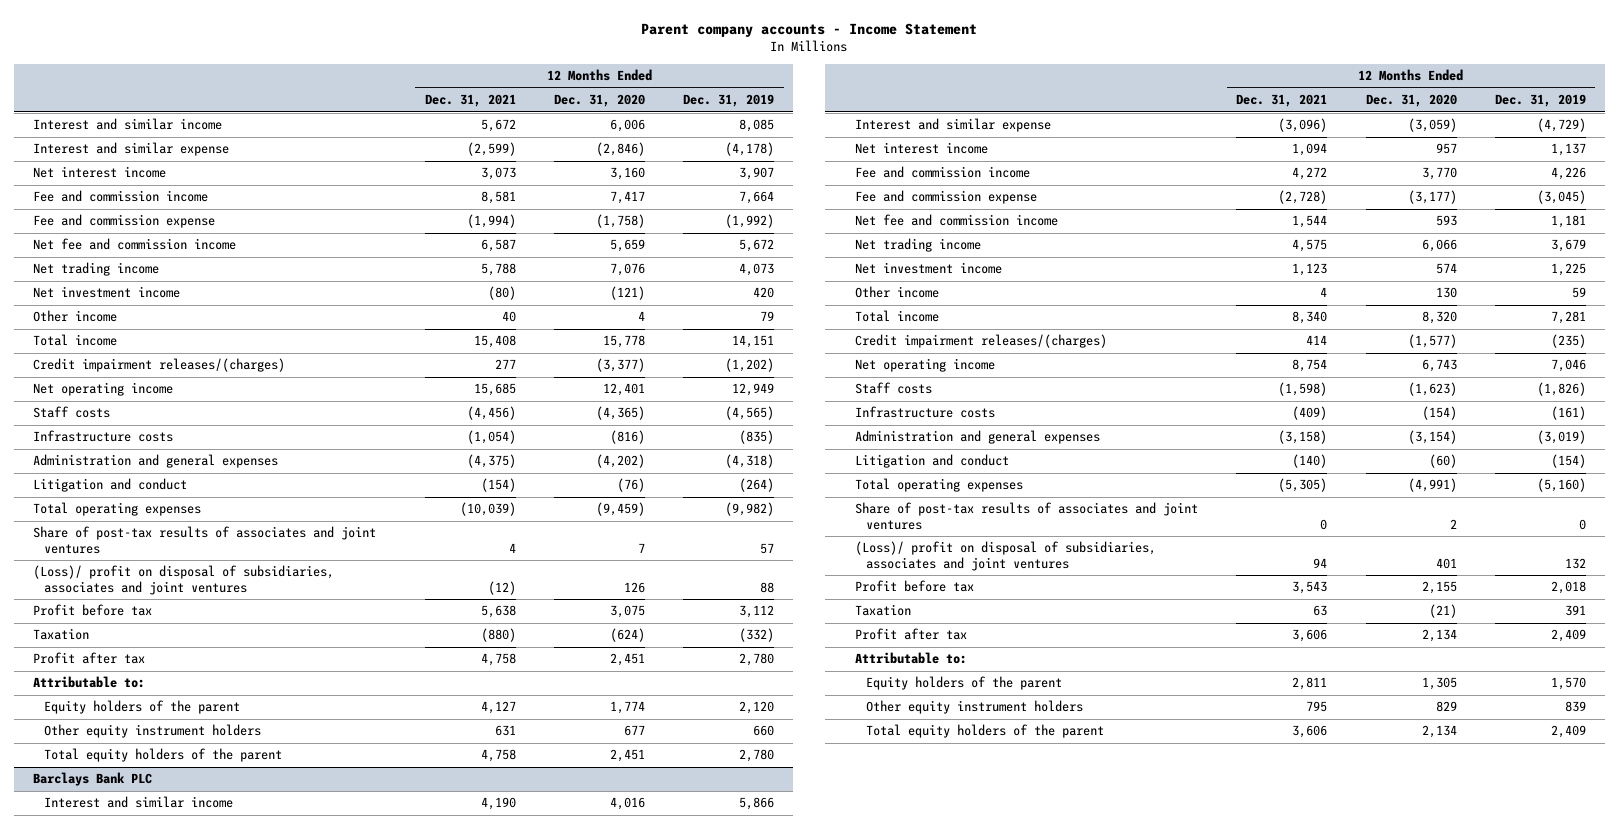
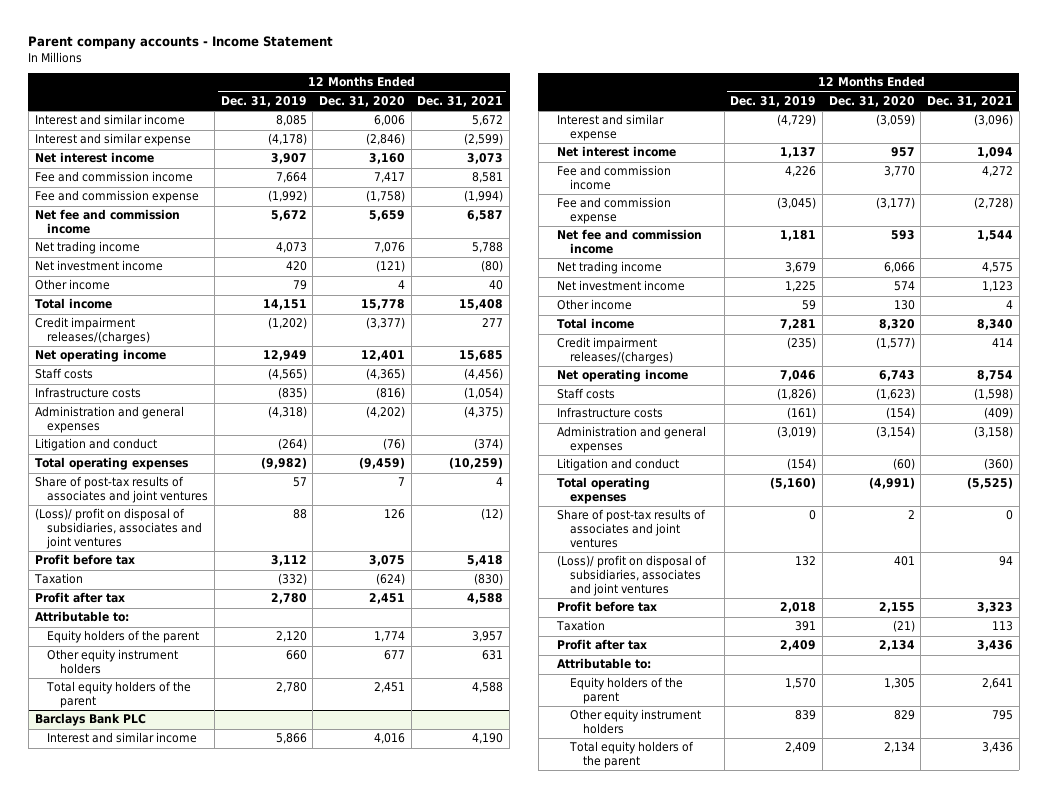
- | 12 Months Ended Dec. 31, 2021 | 12 Months Ended Dec. 31, 2020 | 12 Months Ended Dec. 31, 2019
+ | 12 Months Ended Dec. 31, 2019 | 12 Months Ended Dec. 31, 2020 | 12 Months Ended Dec. 31, 2021
- Litigation and conduct | (154) | (76) | (264)
- Total operating expenses | (10,039) | (9,459) | (9,982)
+ Litigation and conduct | (264) | (76) | (374)
+ Total operating expenses | (9,982) | (9,459) | (10,259)
- Profit before tax | 5,638 | 3,075 | 3,112
- Taxation | (880) | (624) | (332)
- Profit after tax | 4,758 | 2,451 | 2,780
+ Profit before tax | 3,112 | 3,075 | 5,418
+ Taxation | (332) | (624) | (830)
+ Profit after tax | 2,780 | 2,451 | 4,588
- Equity holders of the parent | 4,127 | 1,774 | 2,120
+ Equity holders of the parent | 2,120 | 1,774 | 3,957
- Total equity holders of the parent | 4,758 | 2,451 | 2,780
+ Total equity holders of the parent | 2,780 | 2,451 | 4,588
@ Barclays Bank PLC
- Litigation and conduct | (140) | (60) | (154)
- Total operating expenses | (5,305) | (4,991) | (5,160)
+ Litigation and conduct | (154) | (60) | (360)
+ Total operating expenses | (5,160) | (4,991) | (5,525)
- Profit before tax | 3,543 | 2,155 | 2,018
- Taxation | 63 | (21) | 391
- Profit after tax | 3,606 | 2,134 | 2,409
+ Profit before tax | 2,018 | 2,155 | 3,323
+ Taxation | 391 | (21) | 113
+ Profit after tax | 2,409 | 2,134 | 3,436
- Equity holders of the parent | 2,811 | 1,305 | 1,570
+ Equity holders of the parent | 1,570 | 1,305 | 2,641
- Total equity holders of the parent | 3,606 | 2,134 | 2,409
+ Total equity holders of the parent | 2,409 | 2,134 | 3,436

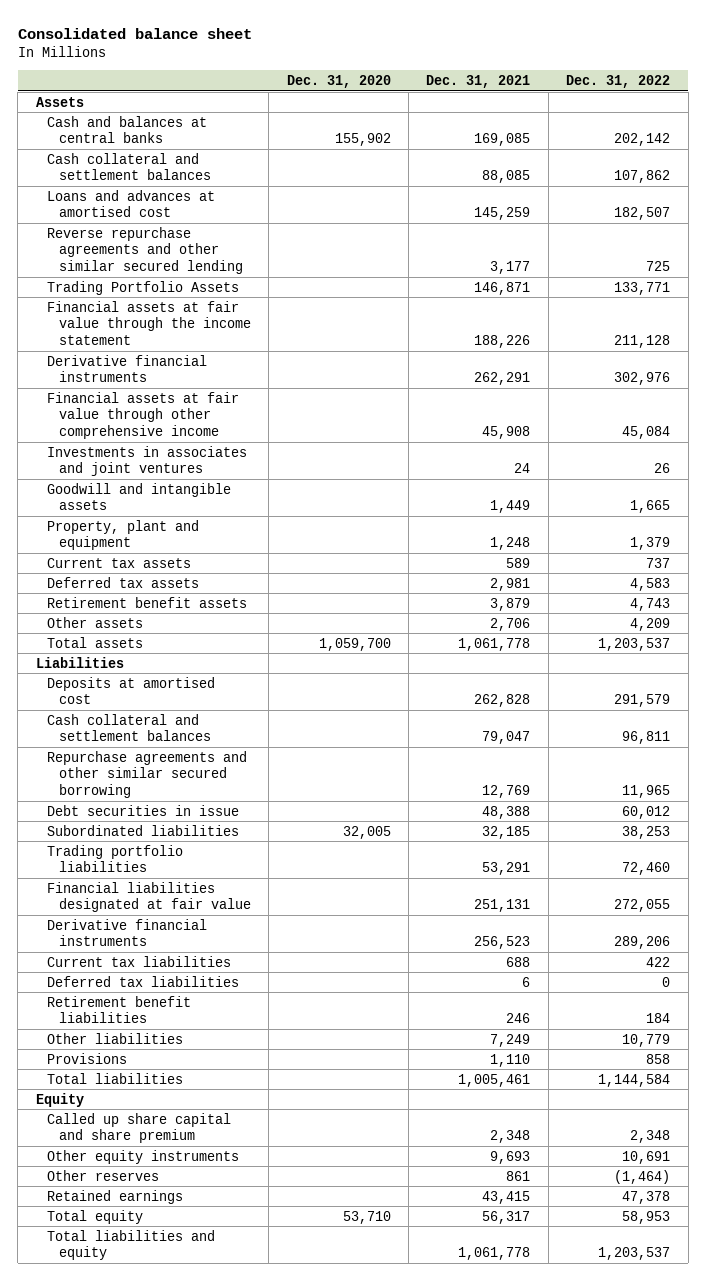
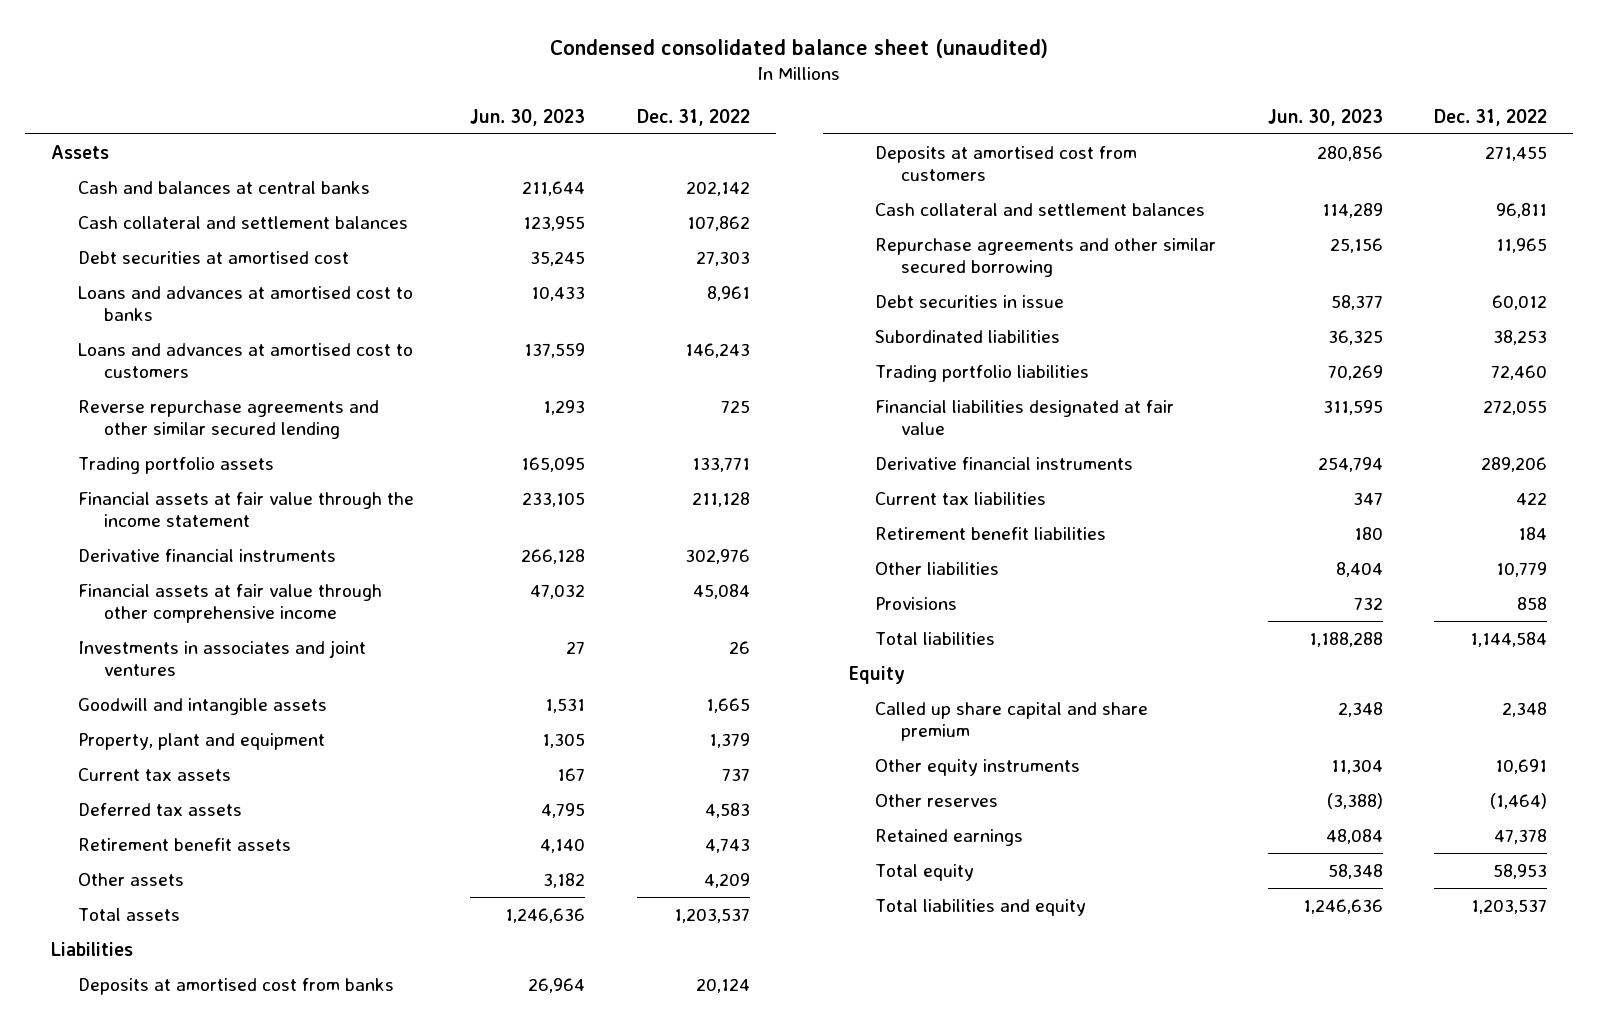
- Consolidated balance sheet
+ Condensed consolidated balance sheet (unaudited)
- | Dec. 31, 2020 | Dec. 31, 2021 | Dec. 31, 2022
+ | Jun. 30, 2023 | Dec. 31, 2022
- Loans and advances at amortised cost | | 145,259 | 182,507
+ Debt securities at amortised cost | 35,245 | 27,303
+ Loans and advances at amortised cost to banks | 10,433 | 8,961
+ Loans and advances at amortised cost to customers | 137,559 | 146,243
- Trading Portfolio Assets | | 146,871 | 133,771
+ Trading portfolio assets | 165,095 | 133,771
- Deposits at amortised cost | | 262,828 | 291,579
+ Deposits at amortised cost from banks | 26,964 | 20,124
+ Deposits at amortised cost from customers | 280,856 | 271,455
- Deferred tax liabilities | | 6 | 0

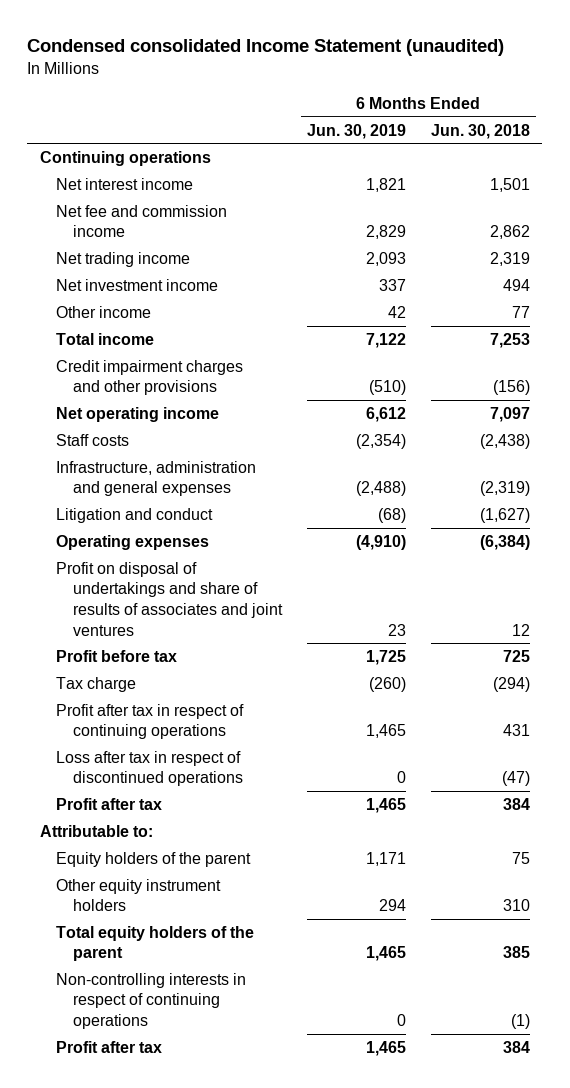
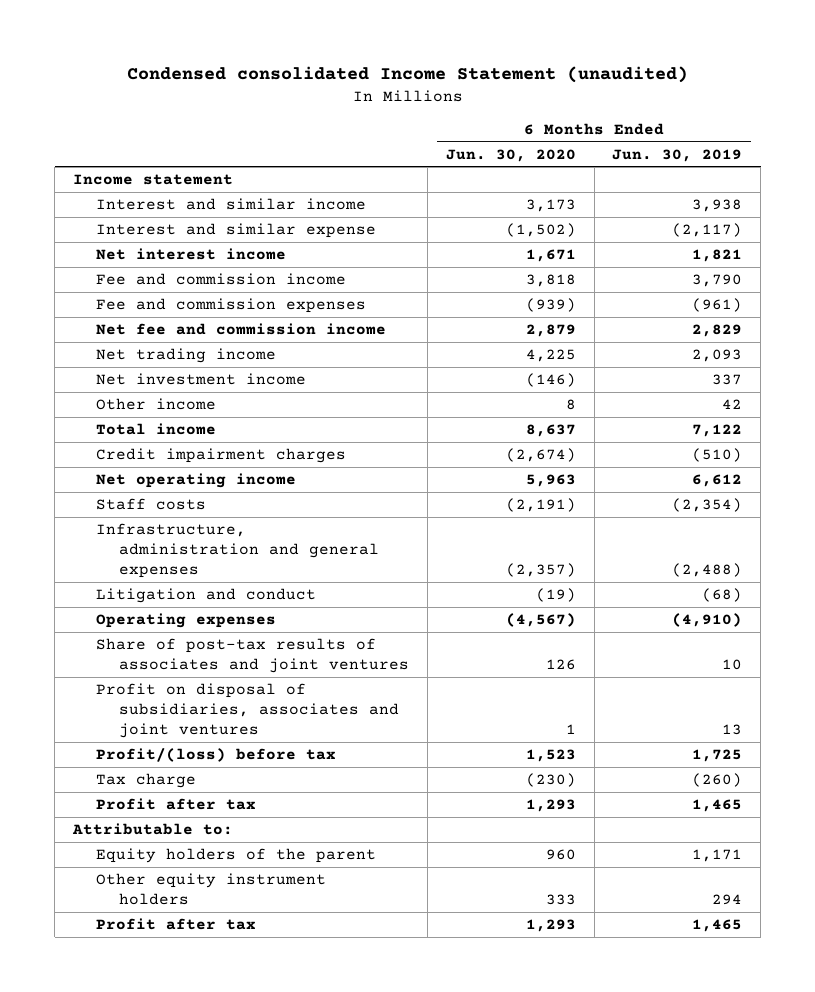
- | 6 Months Ended Jun. 30, 2019 | 6 Months Ended Jun. 30, 2018
+ | 6 Months Ended Jun. 30, 2020 | 6 Months Ended Jun. 30, 2019
- Continuing operations
+ Income statement
+ Interest and similar income | 3,173 | 3,938
+ Interest and similar expense | (1,502) | (2,117)
+ Fee and commission income | 3,818 | 3,790
+ Fee and commission expenses | (939) | (961)
- Credit impairment charges and other provisions | (510) | (156)
+ Credit impairment charges | (2,674) | (510)
- Profit on disposal of undertakings and share of results of associates and joint ventures | 23 | 12
- Profit before tax | 1,725 | 725
+ Share of post-tax results of associates and joint ventures | 126 | 10
+ Profit on disposal of subsidiaries, associates and joint ventures | 1 | 13
+ Profit/(loss) before tax | 1,523 | 1,725
- Profit after tax in respect of continuing operations | 1,465 | 431
- Loss after tax in respect of discontinued operations | 0 | (47)
- Total equity holders of the parent | 1,465 | 385
- Non-controlling interests in respect of continuing operations | 0 | (1)

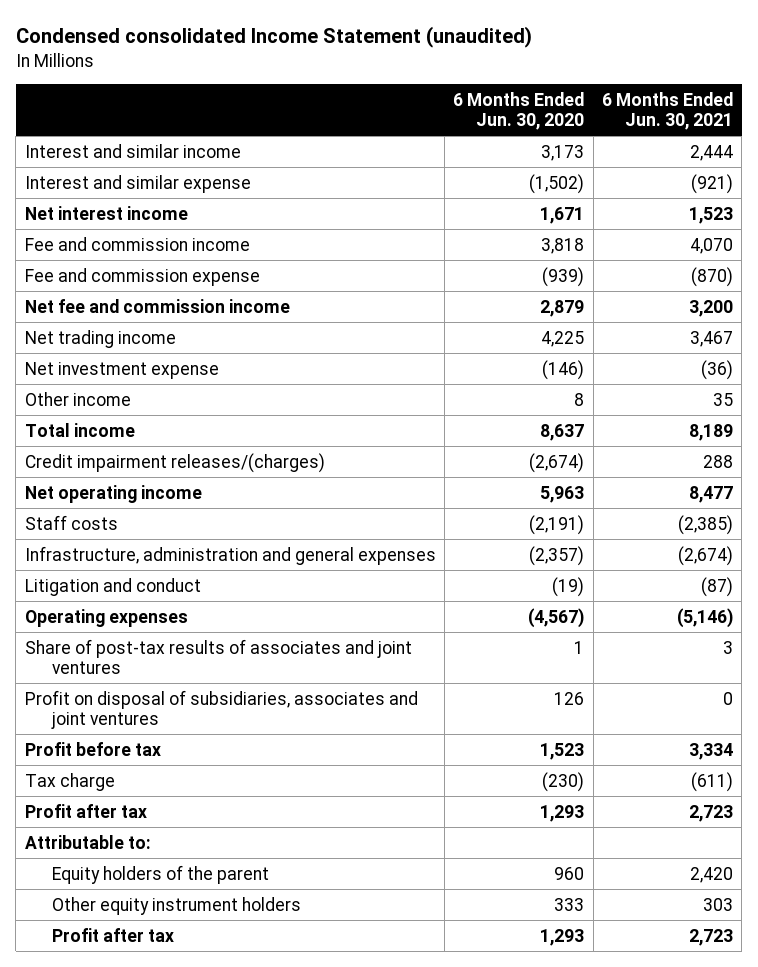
- | 6 Months Ended Jun. 30, 2020 | 6 Months Ended Jun. 30, 2019
+ | 6 Months Ended Jun. 30, 2020 | 6 Months Ended Jun. 30, 2021
- Income statement
- Fee and commission expenses | (939) | (961)
+ Fee and commission expense | (939) | (870)
- Net investment income | (146) | 337
+ Net investment expense | (146) | (36)
- Credit impairment charges | (2,674) | (510)
+ Credit impairment releases/(charges) | (2,674) | 288
- Share of post-tax results of associates and joint ventures | 126 | 10
- Profit on disposal of subsidiaries, associates and joint ventures | 1 | 13
- Profit/(loss) before tax | 1,523 | 1,725
+ Share of post-tax results of associates and joint ventures | 1 | 3
+ Profit on disposal of subsidiaries, associates and joint ventures | 126 | 0
+ Profit before tax | 1,523 | 3,334

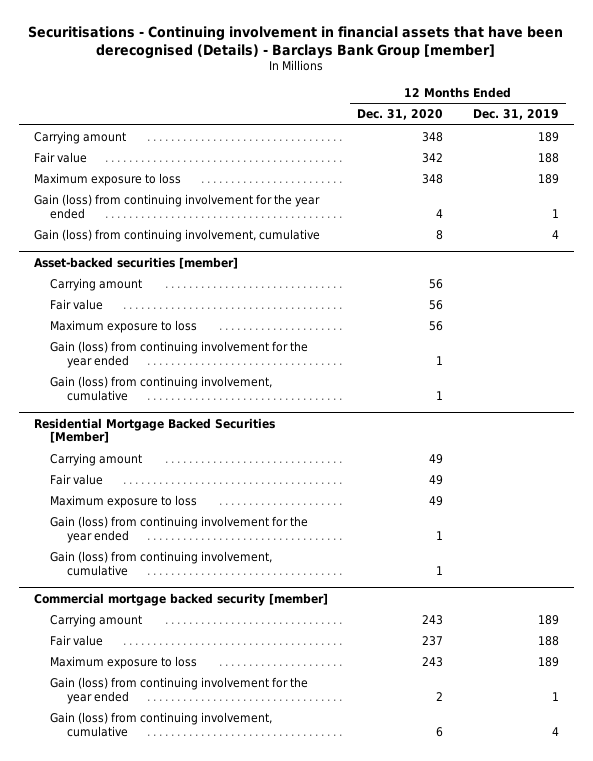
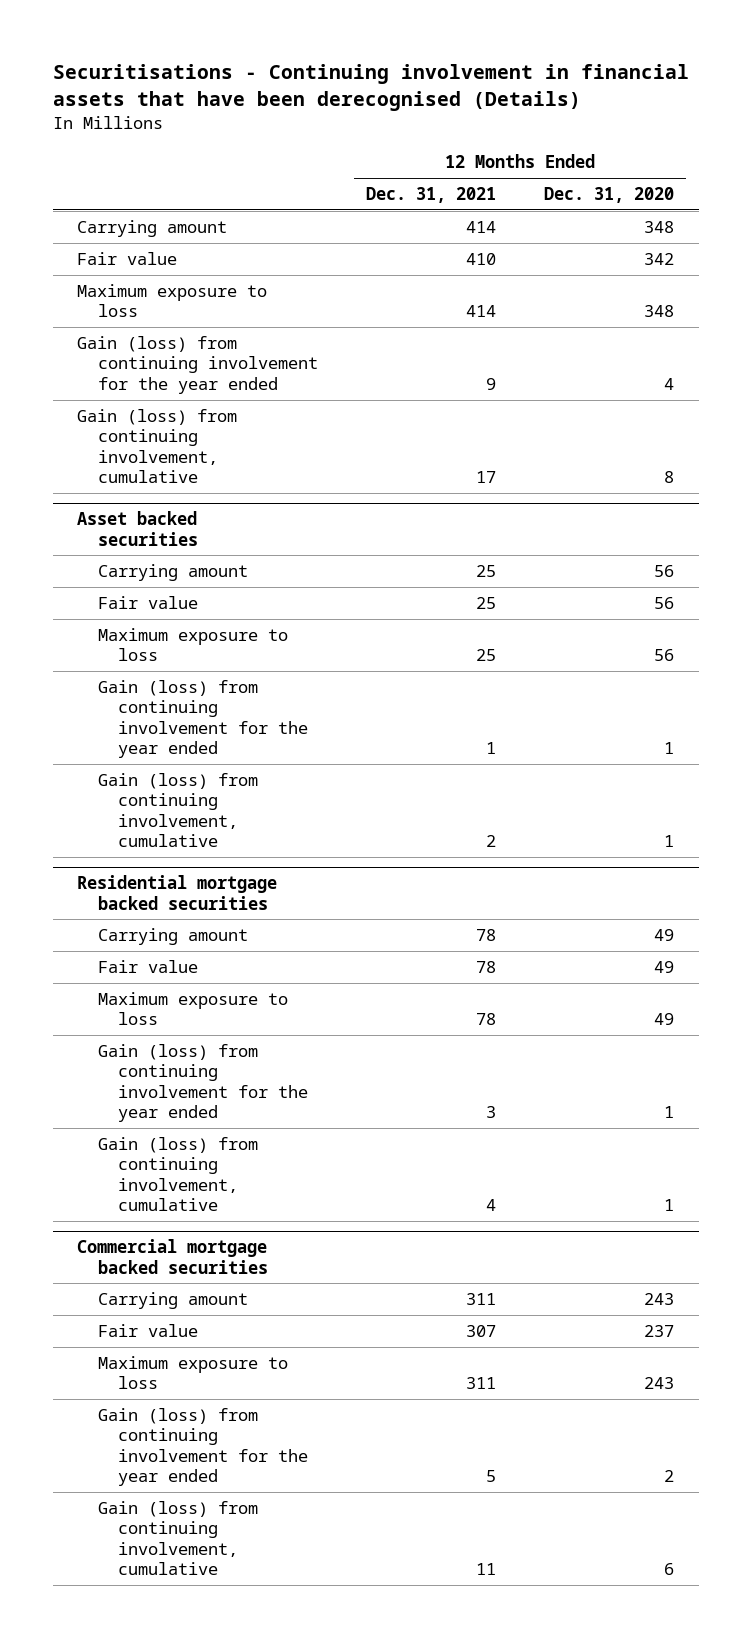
- Securitisations - Continuing involvement in financial assets that have been derecognised (Details) - Barclays Bank Group [member]
+ Securitisations - Continuing involvement in financial assets that have been derecognised (Details)
- | 12 Months Ended Dec. 31, 2020 | 12 Months Ended Dec. 31, 2019
+ | 12 Months Ended Dec. 31, 2021 | 12 Months Ended Dec. 31, 2020
- Asset-backed securities [member]
+ Asset backed securities
- Residential Mortgage Backed Securities [Member]
+ Residential mortgage backed securities
- Commercial mortgage backed security [member]
+ Commercial mortgage backed securities

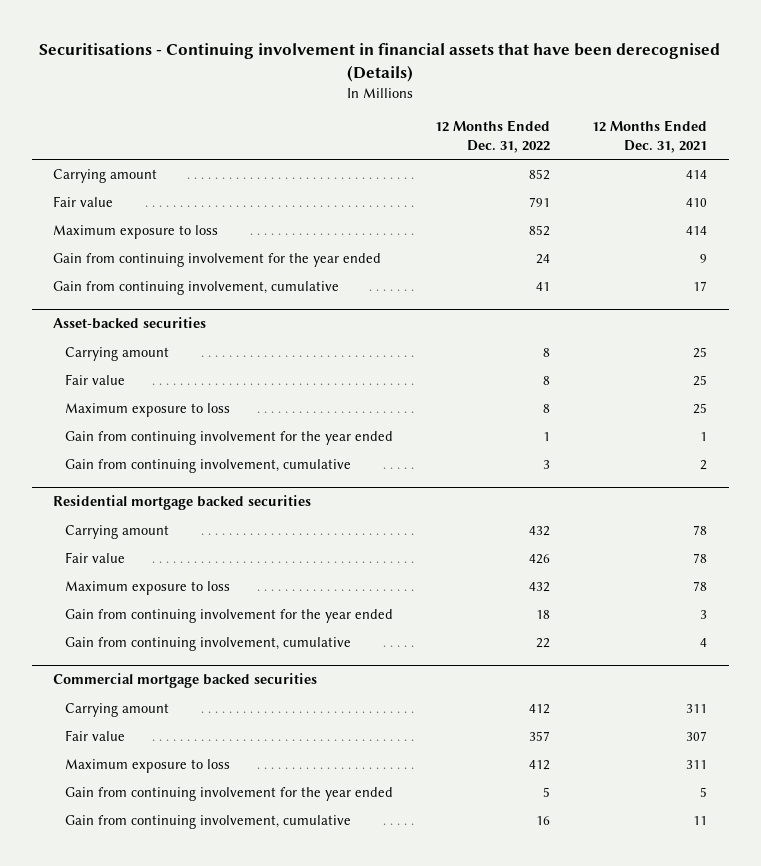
- | 12 Months Ended Dec. 31, 2021 | 12 Months Ended Dec. 31, 2020
+ | 12 Months Ended Dec. 31, 2022 | 12 Months Ended Dec. 31, 2021
- Gain (loss) from continuing involvement for the year ended | 9 | 4
- Gain (loss) from continuing involvement, cumulative | 17 | 8
- Asset backed securities
+ Gain from continuing involvement for the year ended | 24 | 9
+ Gain from continuing involvement, cumulative | 41 | 17
+ Asset-backed securities
- Gain (loss) from continuing involvement for the year ended | 1 | 1
- Gain (loss) from continuing involvement, cumulative | 2 | 1
+ Gain from continuing involvement for the year ended | 1 | 1
+ Gain from continuing involvement, cumulative | 3 | 2
@ Residential mortgage backed securities
- Gain (loss) from continuing involvement for the year ended | 3 | 1
- Gain (loss) from continuing involvement, cumulative | 4 | 1
+ Gain from continuing involvement for the year ended | 18 | 3
+ Gain from continuing involvement, cumulative | 22 | 4
@ Commercial mortgage backed securities
- Gain (loss) from continuing involvement for the year ended | 5 | 2
- Gain (loss) from continuing involvement, cumulative | 11 | 6
+ Gain from continuing involvement for the year ended | 5 | 5
+ Gain from continuing involvement, cumulative | 16 | 11

